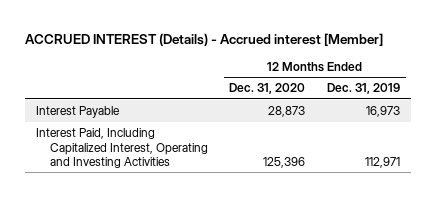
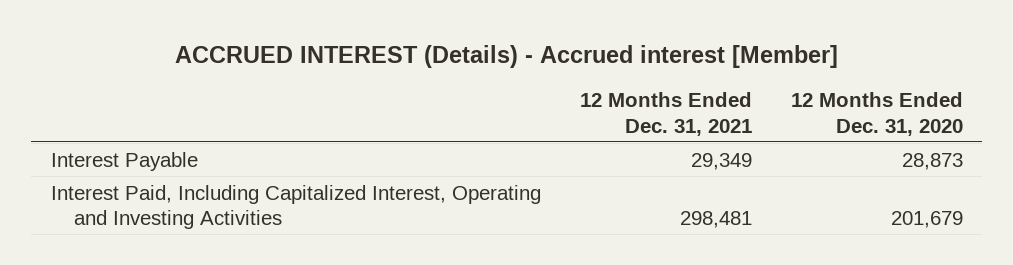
- | 12 Months Ended Dec. 31, 2020 | 12 Months Ended Dec. 31, 2019
+ | 12 Months Ended Dec. 31, 2021 | 12 Months Ended Dec. 31, 2020
- Interest Paid, Including Capitalized Interest, Operating and Investing Activities | 125,396 | 112,971
+ Interest Paid, Including Capitalized Interest, Operating and Investing Activities | 298,481 | 201,679

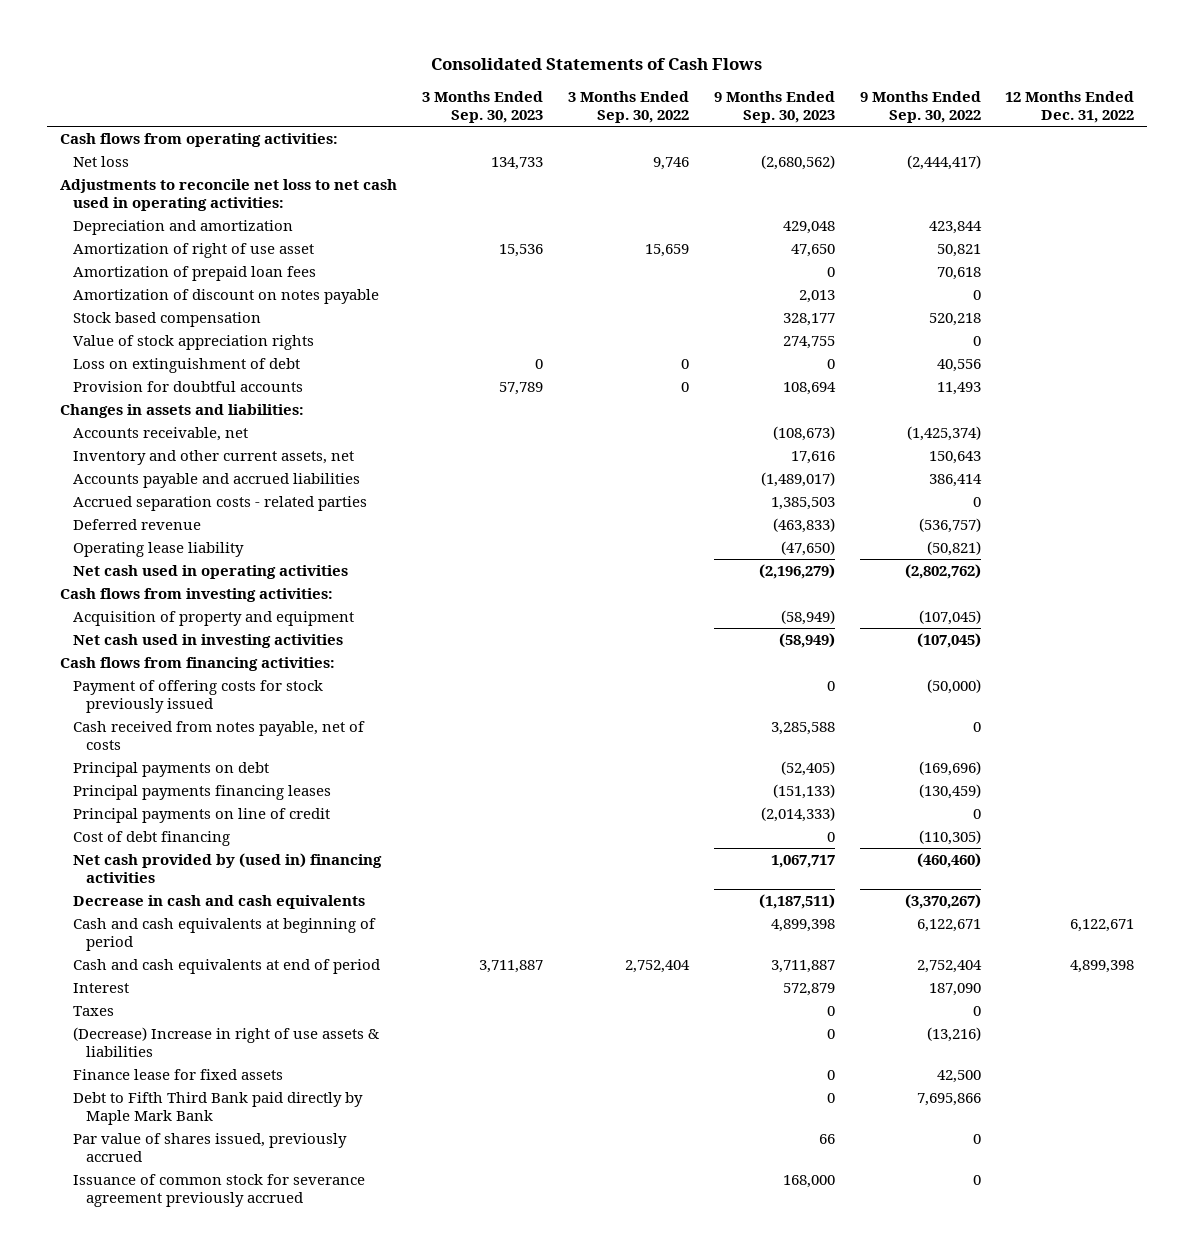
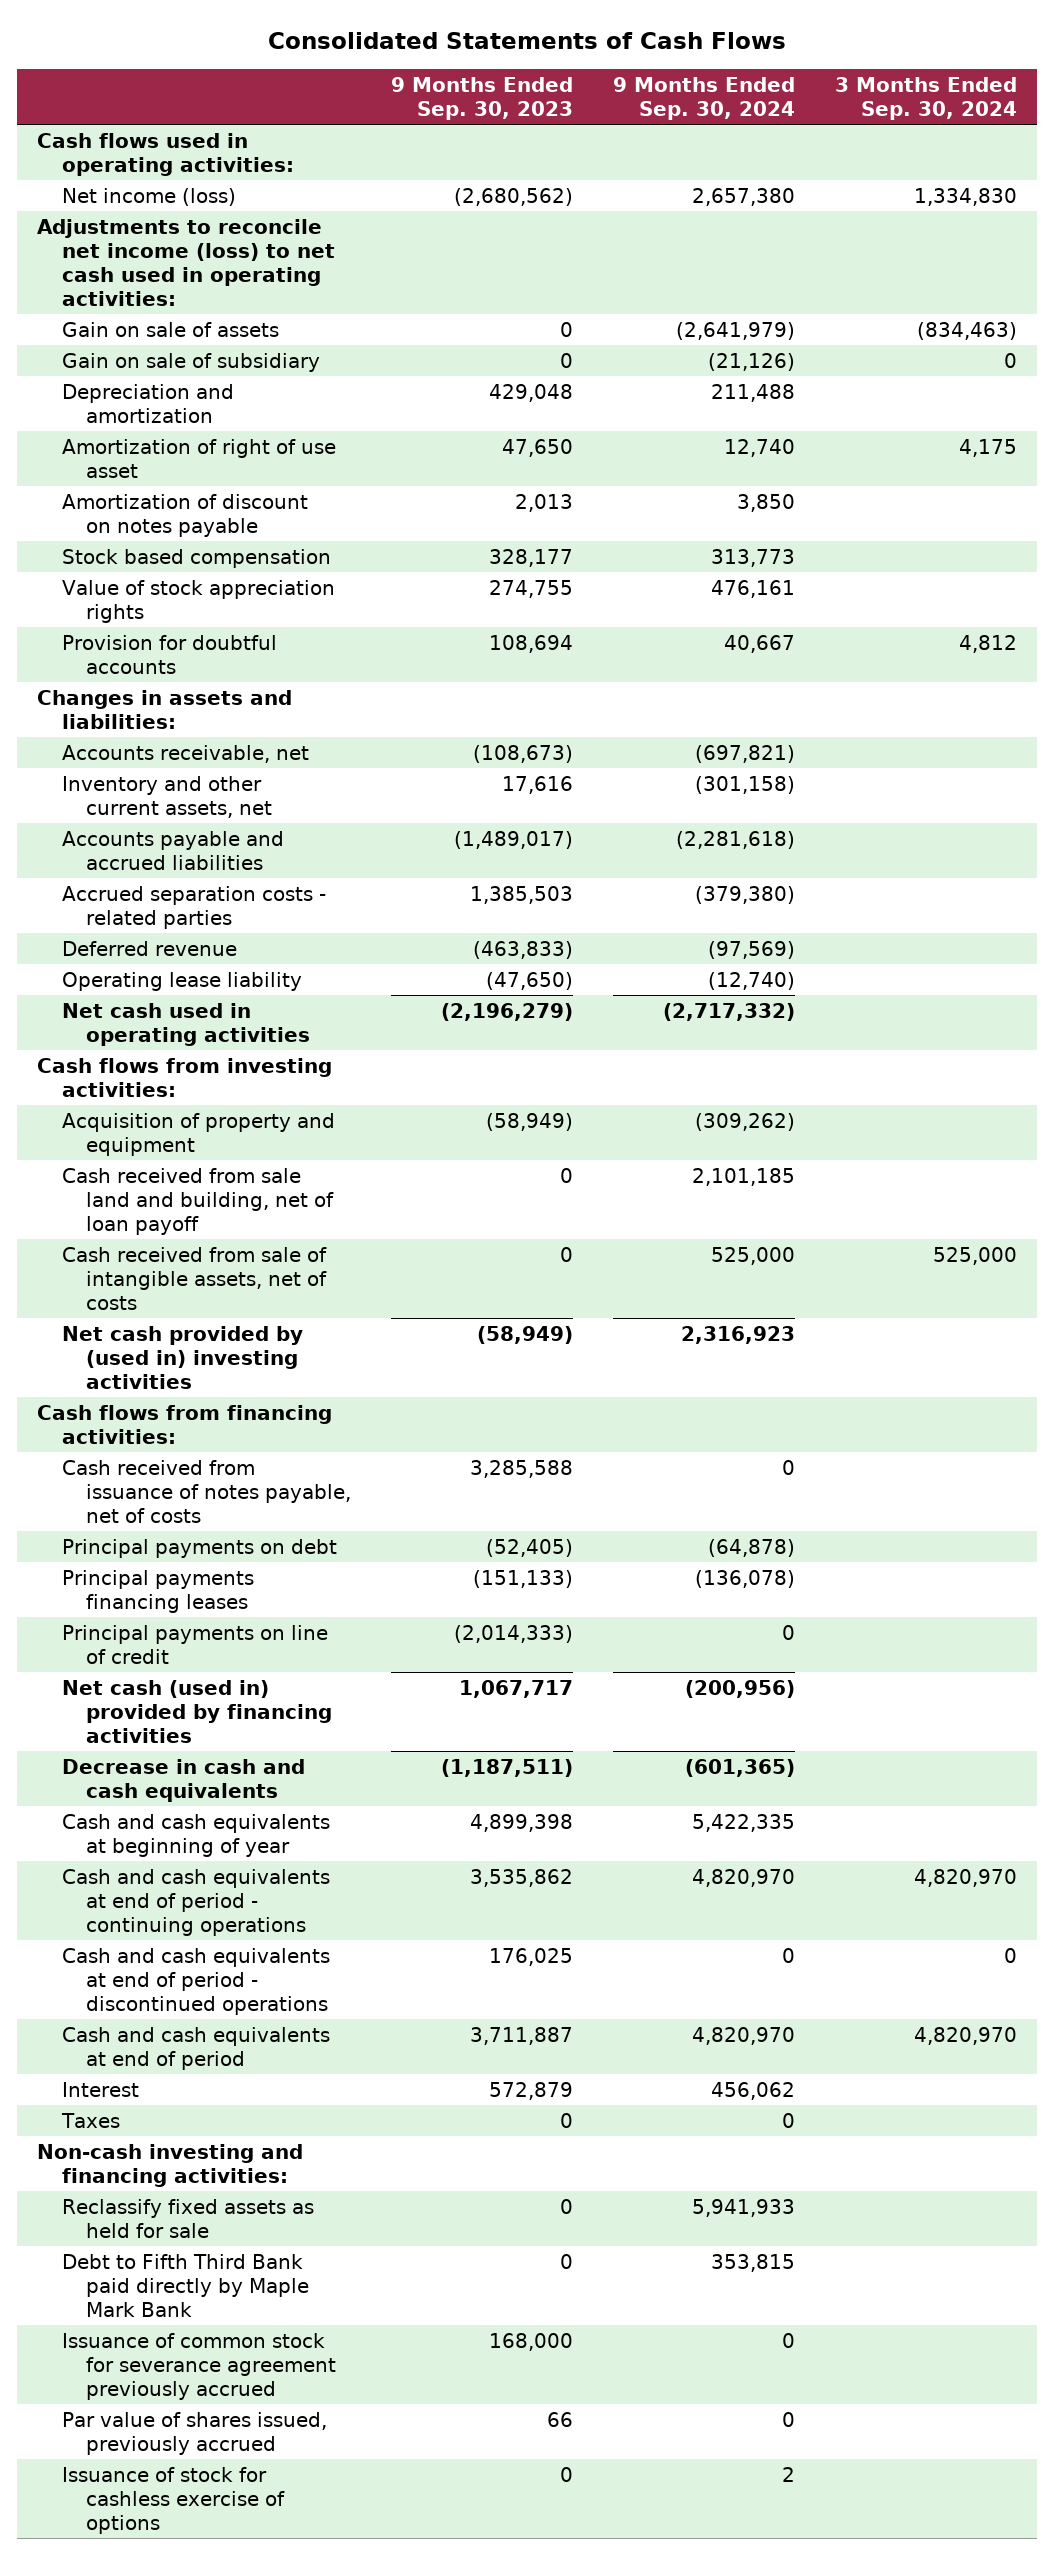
- | 3 Months Ended Sep. 30, 2023 | 3 Months Ended Sep. 30, 2022 | 9 Months Ended Sep. 30, 2023 | 9 Months Ended Sep. 30, 2022 | 12 Months Ended Dec. 31, 2022
+ | 9 Months Ended Sep. 30, 2023 | 9 Months Ended Sep. 30, 2024 | 3 Months Ended Sep. 30, 2024
- Cash flows from operating activities:
- Net loss | 134,733 | 9,746 | (2,680,562) | (2,444,417) |
- Adjustments to reconcile net loss to net cash used in operating activities:
+ Cash flows used in operating activities:
+ Net income (loss) | (2,680,562) | 2,657,380 | 1,334,830
+ Adjustments to reconcile net income (loss) to net cash used in operating activities:
+ Gain on sale of assets | 0 | (2,641,979) | (834,463)
+ Gain on sale of subsidiary | 0 | (21,126) | 0
- Amortization of prepaid loan fees | | | 0 | 70,618 |
- Loss on extinguishment of debt | 0 | 0 | 0 | 40,556 |
- Net cash used in investing activities | | | (58,949) | (107,045) |
+ Cash received from sale land and building, net of loan payoff | 0 | 2,101,185 |
+ Cash received from sale of intangible assets, net of costs | 0 | 525,000 | 525,000
+ Net cash provided by (used in) investing activities | (58,949) | 2,316,923 |
- Payment of offering costs for stock previously issued | | | 0 | (50,000) |
- Cash received from notes payable, net of costs | | | 3,285,588 | 0 |
+ Cash received from issuance of notes payable, net of costs | 3,285,588 | 0 |
- Cost of debt financing | | | 0 | (110,305) |
- Net cash provided by (used in) financing activities | | | 1,067,717 | (460,460) |
+ Net cash (used in) provided by financing activities | 1,067,717 | (200,956) |
- Cash and cash equivalents at beginning of period | | | 4,899,398 | 6,122,671 | 6,122,671
+ Cash and cash equivalents at beginning of year | 4,899,398 | 5,422,335 |
+ Cash and cash equivalents at end of period - continuing operations | 3,535,862 | 4,820,970 | 4,820,970
+ Cash and cash equivalents at end of period - discontinued operations | 176,025 | 0 | 0
- (Decrease) Increase in right of use assets & liabilities | | | 0 | (13,216) |
- Finance lease for fixed assets | | | 0 | 42,500 |
+ Non-cash investing and financing activities:
+ Reclassify fixed assets as held for sale | 0 | 5,941,933 |
moved down: Par value of shares issued, previously accrued | 66 | 0 |
+ Issuance of stock for cashless exercise of options | 0 | 2 |

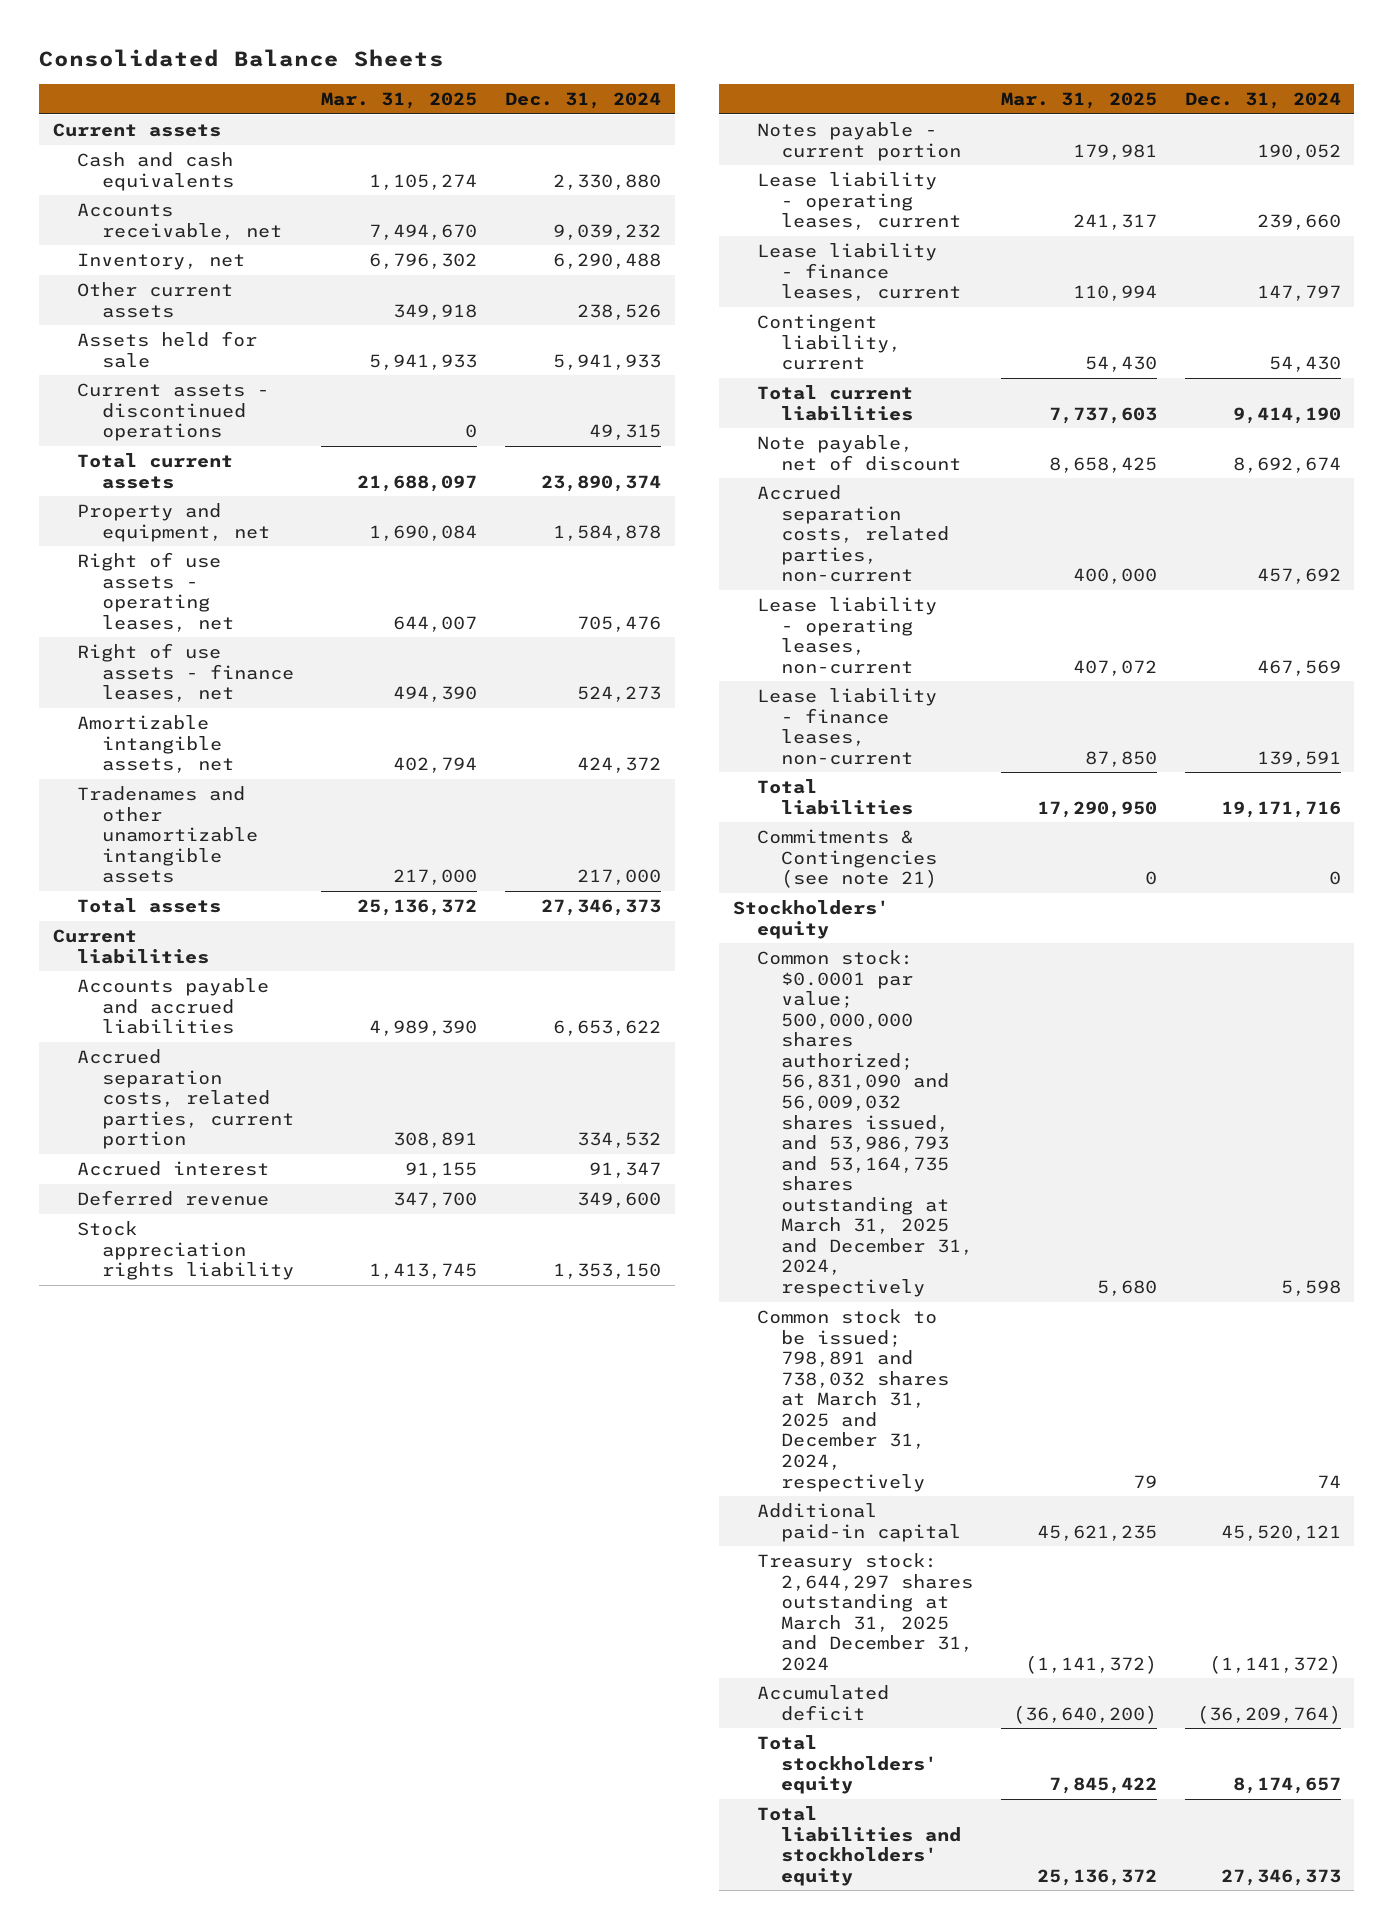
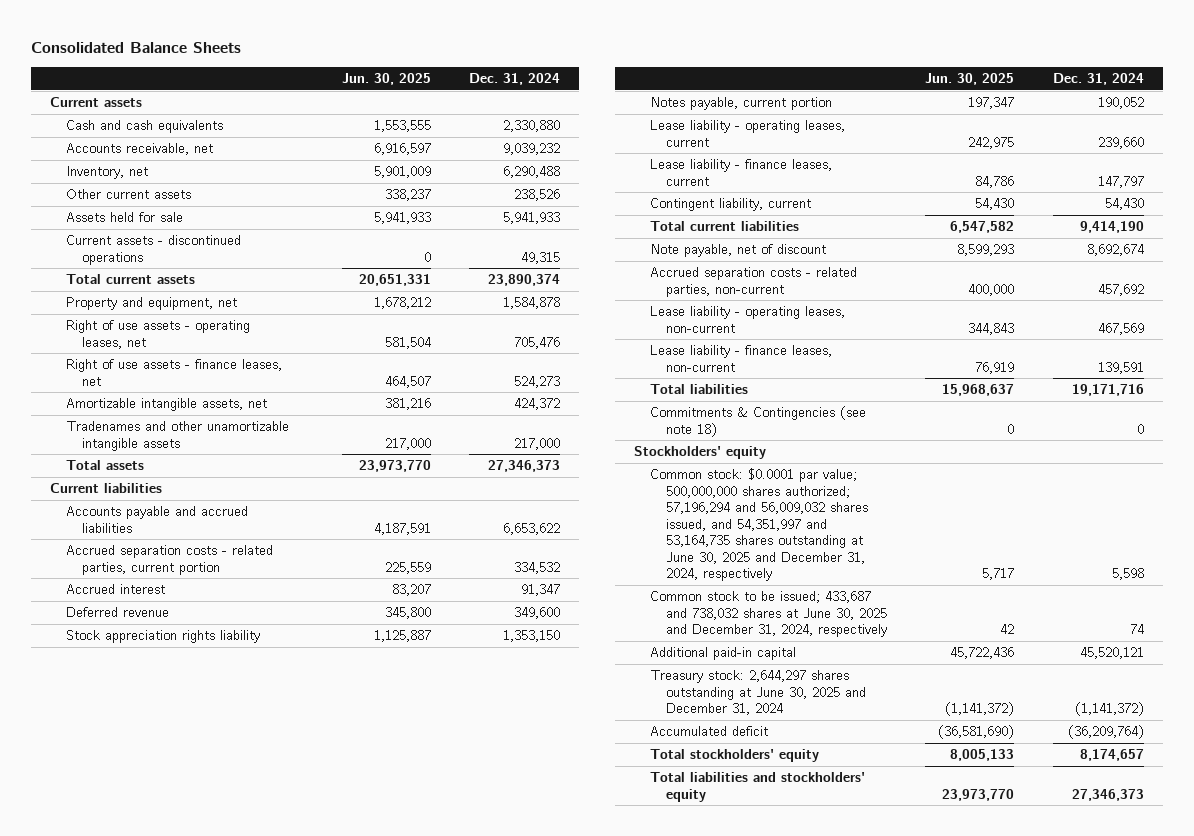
- | Mar. 31, 2025 | Dec. 31, 2024
+ | Jun. 30, 2025 | Dec. 31, 2024
- Accrued separation costs, related parties, current portion | 308,891 | 334,532
+ Accrued separation costs - related parties, current portion | 225,559 | 334,532
- Notes payable - current portion | 179,981 | 190,052
+ Notes payable, current portion | 197,347 | 190,052
- Accrued separation costs, related parties, non-current | 400,000 | 457,692
+ Accrued separation costs - related parties, non-current | 400,000 | 457,692
- Commitments & Contingencies (see note 21) | 0 | 0
+ Commitments & Contingencies (see note 18) | 0 | 0
- Common stock: $0.0001 par value; 500,000,000 shares authorized; 56,831,090 and 56,009,032 shares issued, and 53,986,793 and 53,164,735 shares outstanding at March 31, 2025 and December 31, 2024, respectively | 5,680 | 5,598
- Common stock to be issued; 798,891 and 738,032 shares at March 31, 2025 and December 31, 2024, respectively | 79 | 74
+ Common stock: $0.0001 par value; 500,000,000 shares authorized; 57,196,294 and 56,009,032 shares issued, and 54,351,997 and 53,164,735 shares outstanding at June 30, 2025 and December 31, 2024, respectively | 5,717 | 5,598
+ Common stock to be issued; 433,687 and 738,032 shares at June 30, 2025 and December 31, 2024, respectively | 42 | 74
- Treasury stock: 2,644,297 shares outstanding at March 31, 2025 and December 31, 2024 | (1,141,372) | (1,141,372)
+ Treasury stock: 2,644,297 shares outstanding at June 30, 2025 and December 31, 2024 | (1,141,372) | (1,141,372)

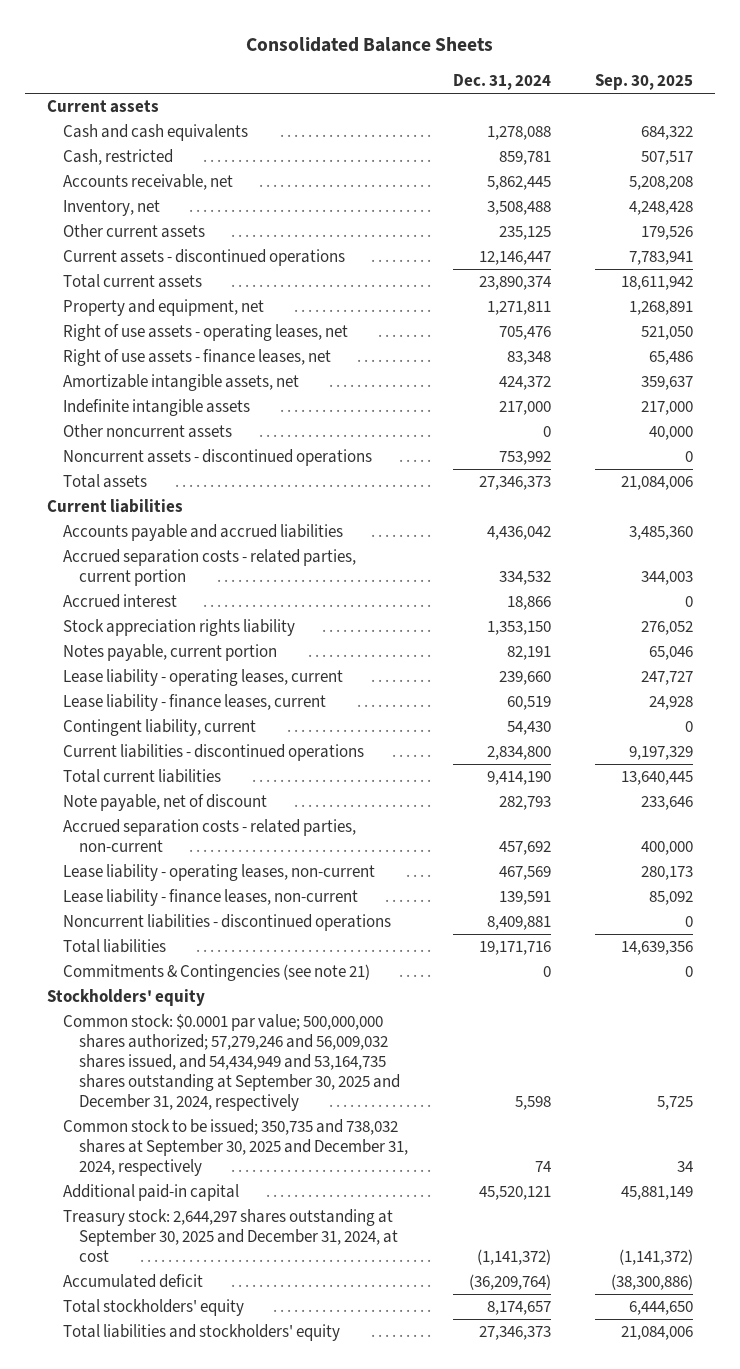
- | Jun. 30, 2025 | Dec. 31, 2024
+ | Dec. 31, 2024 | Sep. 30, 2025
- Cash and cash equivalents | 1,553,555 | 2,330,880
- Accounts receivable, net | 6,916,597 | 9,039,232
- Inventory, net | 5,901,009 | 6,290,488
- Other current assets | 338,237 | 238,526
- Assets held for sale | 5,941,933 | 5,941,933
- Current assets - discontinued operations | 0 | 49,315
+ Cash and cash equivalents | 1,278,088 | 684,322
+ Cash, restricted | 859,781 | 507,517
+ Accounts receivable, net | 5,862,445 | 5,208,208
+ Inventory, net | 3,508,488 | 4,248,428
+ Other current assets | 235,125 | 179,526
+ Current assets - discontinued operations | 12,146,447 | 7,783,941
- Property and equipment, net | 1,678,212 | 1,584,878
+ Property and equipment, net | 1,271,811 | 1,268,891
- Right of use assets - finance leases, net | 464,507 | 524,273
+ Right of use assets - finance leases, net | 83,348 | 65,486
- Tradenames and other unamortizable intangible assets | 217,000 | 217,000
+ Indefinite intangible assets | 217,000 | 217,000
+ Other noncurrent assets | 0 | 40,000
+ Noncurrent assets - discontinued operations | 753,992 | 0
- Accounts payable and accrued liabilities | 4,187,591 | 6,653,622
+ Accounts payable and accrued liabilities | 4,436,042 | 3,485,360
- Accrued interest | 83,207 | 91,347
- Deferred revenue | 345,800 | 349,600
+ Accrued interest | 18,866 | 0
- Notes payable, current portion | 197,347 | 190,052
+ Notes payable, current portion | 82,191 | 65,046
- Lease liability - finance leases, current | 84,786 | 147,797
+ Lease liability - finance leases, current | 60,519 | 24,928
+ Current liabilities - discontinued operations | 2,834,800 | 9,197,329
- Note payable, net of discount | 8,599,293 | 8,692,674
+ Note payable, net of discount | 282,793 | 233,646
+ Noncurrent liabilities - discontinued operations | 8,409,881 | 0
- Commitments & Contingencies (see note 18) | 0 | 0
+ Commitments & Contingencies (see note 21) | 0 | 0
- Common stock: $0.0001 par value; 500,000,000 shares authorized; 57,196,294 and 56,009,032 shares issued, and 54,351,997 and 53,164,735 shares outstanding at June 30, 2025 and December 31, 2024, respectively | 5,717 | 5,598
- Common stock to be issued; 433,687 and 738,032 shares at June 30, 2025 and December 31, 2024, respectively | 42 | 74
+ Common stock: $0.0001 par value; 500,000,000 shares authorized; 57,279,246 and 56,009,032 shares issued, and 54,434,949 and 53,164,735 shares outstanding at September 30, 2025 and December 31, 2024, respectively | 5,598 | 5,725
+ Common stock to be issued; 350,735 and 738,032 shares at September 30, 2025 and December 31, 2024, respectively | 74 | 34
- Treasury stock: 2,644,297 shares outstanding at June 30, 2025 and December 31, 2024 | (1,141,372) | (1,141,372)
+ Treasury stock: 2,644,297 shares outstanding at September 30, 2025 and December 31, 2024, at cost | (1,141,372) | (1,141,372)

